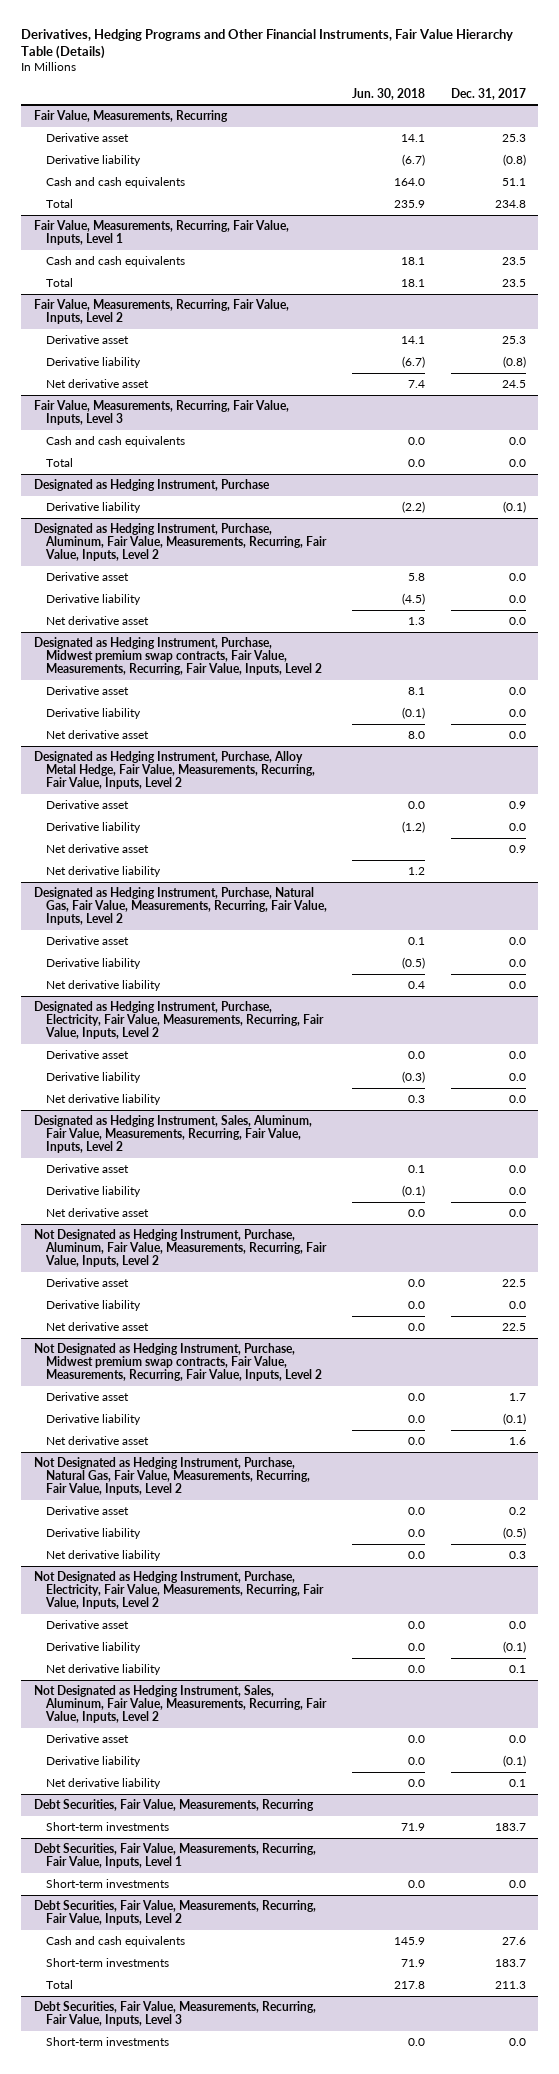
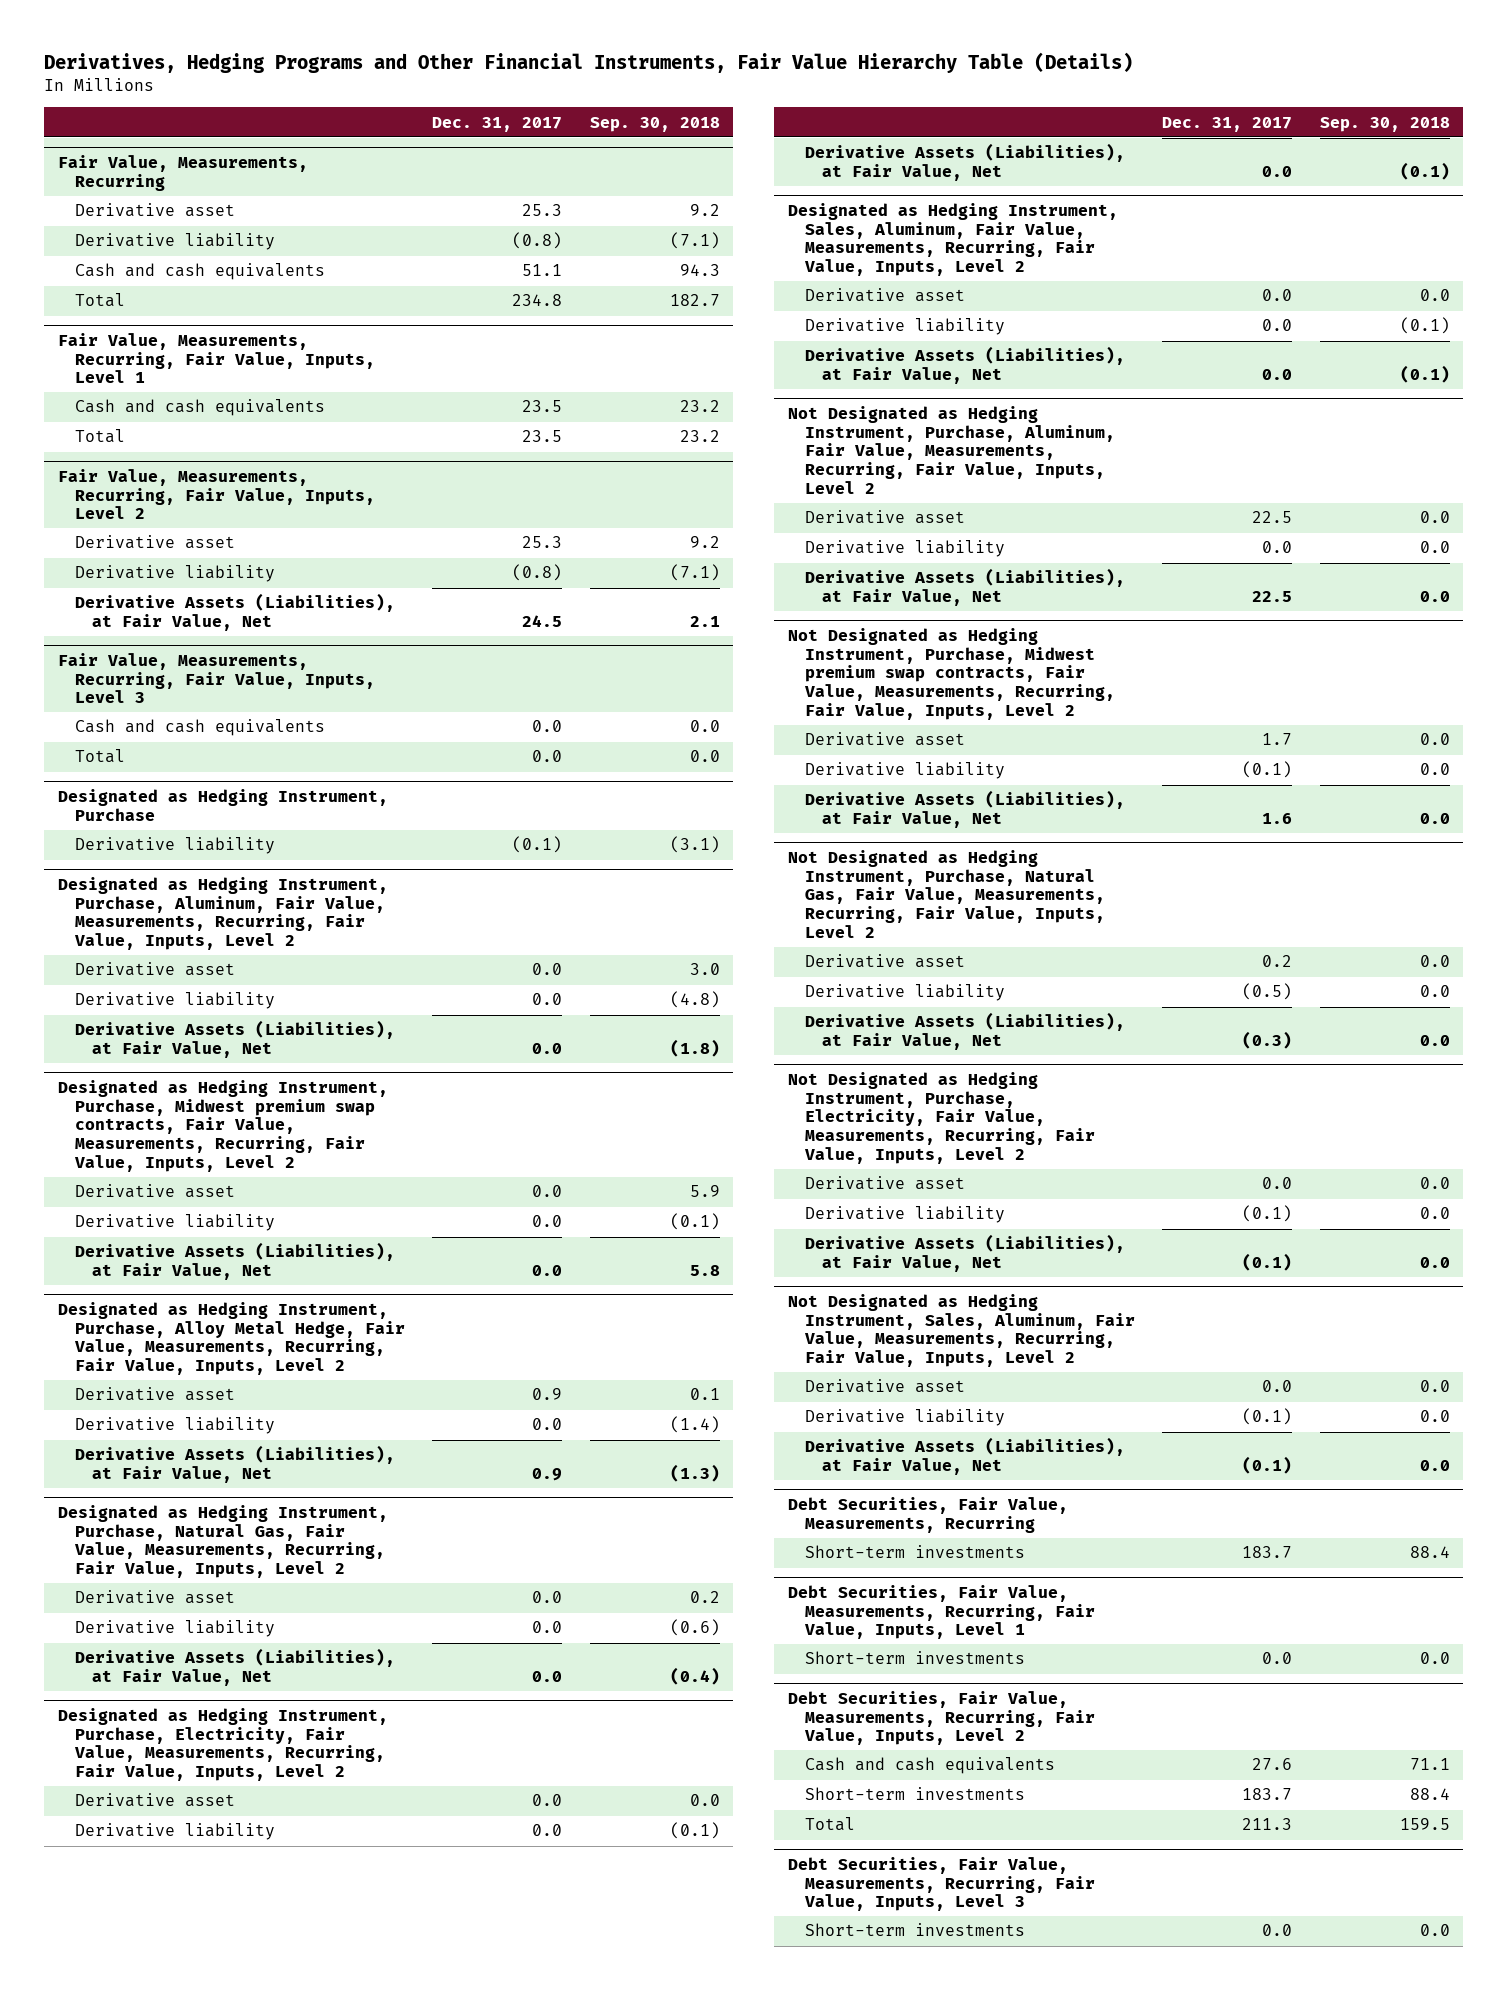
- | Jun. 30, 2018 | Dec. 31, 2017
+ | Dec. 31, 2017 | Sep. 30, 2018
@ Fair Value, Measurements, Recurring, Fair Value, Inputs, Level 2
- Net derivative asset | 7.4 | 24.5
+ Derivative Assets (Liabilities), at Fair Value, Net | 24.5 | 2.1
@ Designated as Hedging Instrument, Purchase, Aluminum, Fair Value, Measurements, Recurring, Fair Value, Inputs, Level 2
- Net derivative asset | 1.3 | 0.0
+ Derivative Assets (Liabilities), at Fair Value, Net | 0.0 | (1.8)
@ Designated as Hedging Instrument, Purchase, Midwest premium swap contracts, Fair Value, Measurements, Recurring, Fair Value, Inputs, Level 2
- Net derivative asset | 8.0 | 0.0
+ Derivative Assets (Liabilities), at Fair Value, Net | 0.0 | 5.8
@ Designated as Hedging Instrument, Purchase, Alloy Metal Hedge, Fair Value, Measurements, Recurring, Fair Value, Inputs, Level 2
- Net derivative asset | | 0.9
- Net derivative liability | 1.2 |
+ Derivative Assets (Liabilities), at Fair Value, Net | 0.9 | (1.3)
@ Designated as Hedging Instrument, Purchase, Natural Gas, Fair Value, Measurements, Recurring, Fair Value, Inputs, Level 2
- Net derivative liability | 0.4 | 0.0
+ Derivative Assets (Liabilities), at Fair Value, Net | 0.0 | (0.4)
@ Designated as Hedging Instrument, Purchase, Electricity, Fair Value, Measurements, Recurring, Fair Value, Inputs, Level 2
- Net derivative liability | 0.3 | 0.0
+ Derivative Assets (Liabilities), at Fair Value, Net | 0.0 | (0.1)
@ Designated as Hedging Instrument, Sales, Aluminum, Fair Value, Measurements, Recurring, Fair Value, Inputs, Level 2
- Net derivative asset | 0.0 | 0.0
+ Derivative Assets (Liabilities), at Fair Value, Net | 0.0 | (0.1)
@ Not Designated as Hedging Instrument, Purchase, Aluminum, Fair Value, Measurements, Recurring, Fair Value, Inputs, Level 2
- Net derivative asset | 0.0 | 22.5
+ Derivative Assets (Liabilities), at Fair Value, Net | 22.5 | 0.0
@ Not Designated as Hedging Instrument, Purchase, Midwest premium swap contracts, Fair Value, Measurements, Recurring, Fair Value, Inputs, Level 2
- Net derivative asset | 0.0 | 1.6
+ Derivative Assets (Liabilities), at Fair Value, Net | 1.6 | 0.0
@ Not Designated as Hedging Instrument, Purchase, Natural Gas, Fair Value, Measurements, Recurring, Fair Value, Inputs, Level 2
- Net derivative liability | 0.0 | 0.3
+ Derivative Assets (Liabilities), at Fair Value, Net | (0.3) | 0.0
@ Not Designated as Hedging Instrument, Purchase, Electricity, Fair Value, Measurements, Recurring, Fair Value, Inputs, Level 2
- Net derivative liability | 0.0 | 0.1
+ Derivative Assets (Liabilities), at Fair Value, Net | (0.1) | 0.0
@ Not Designated as Hedging Instrument, Sales, Aluminum, Fair Value, Measurements, Recurring, Fair Value, Inputs, Level 2
- Net derivative liability | 0.0 | 0.1
+ Derivative Assets (Liabilities), at Fair Value, Net | (0.1) | 0.0

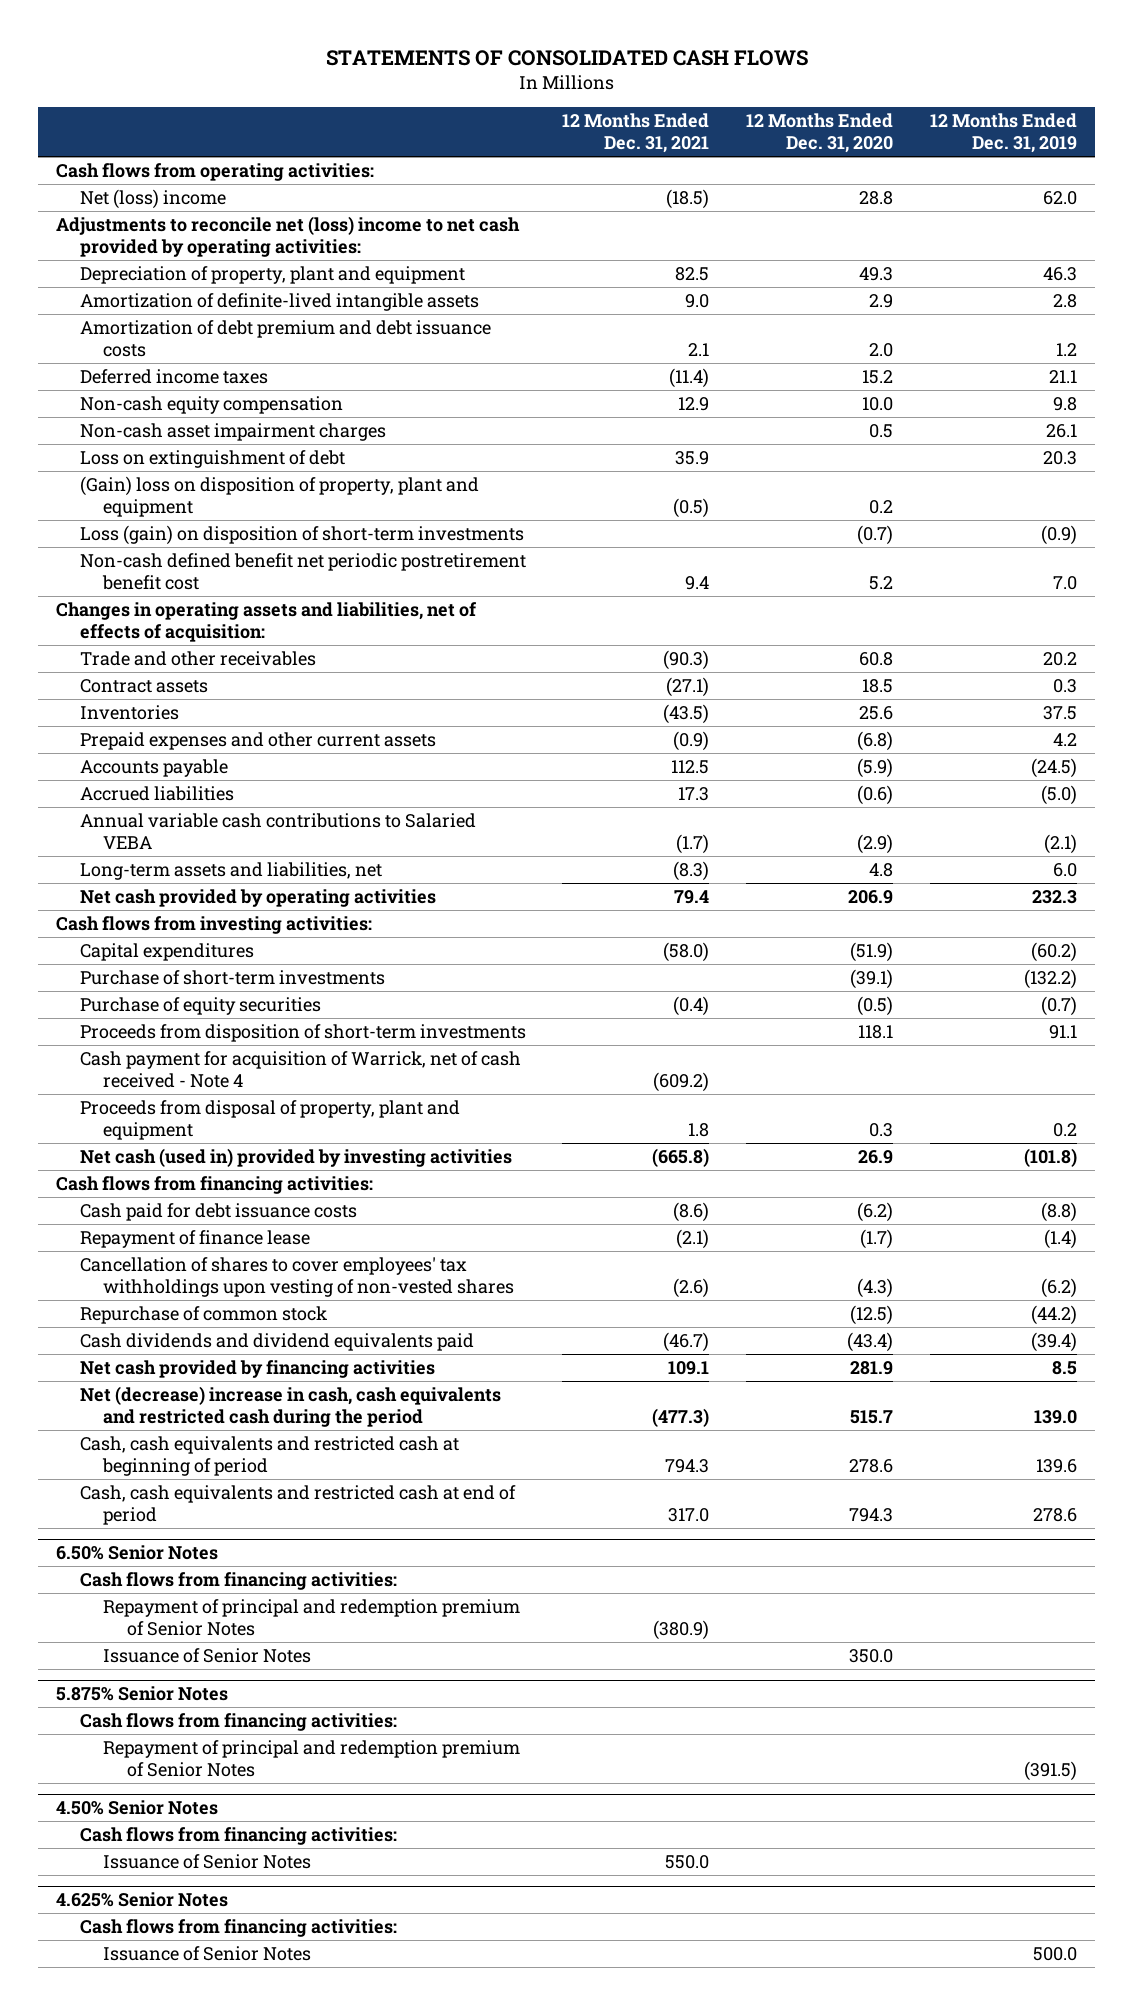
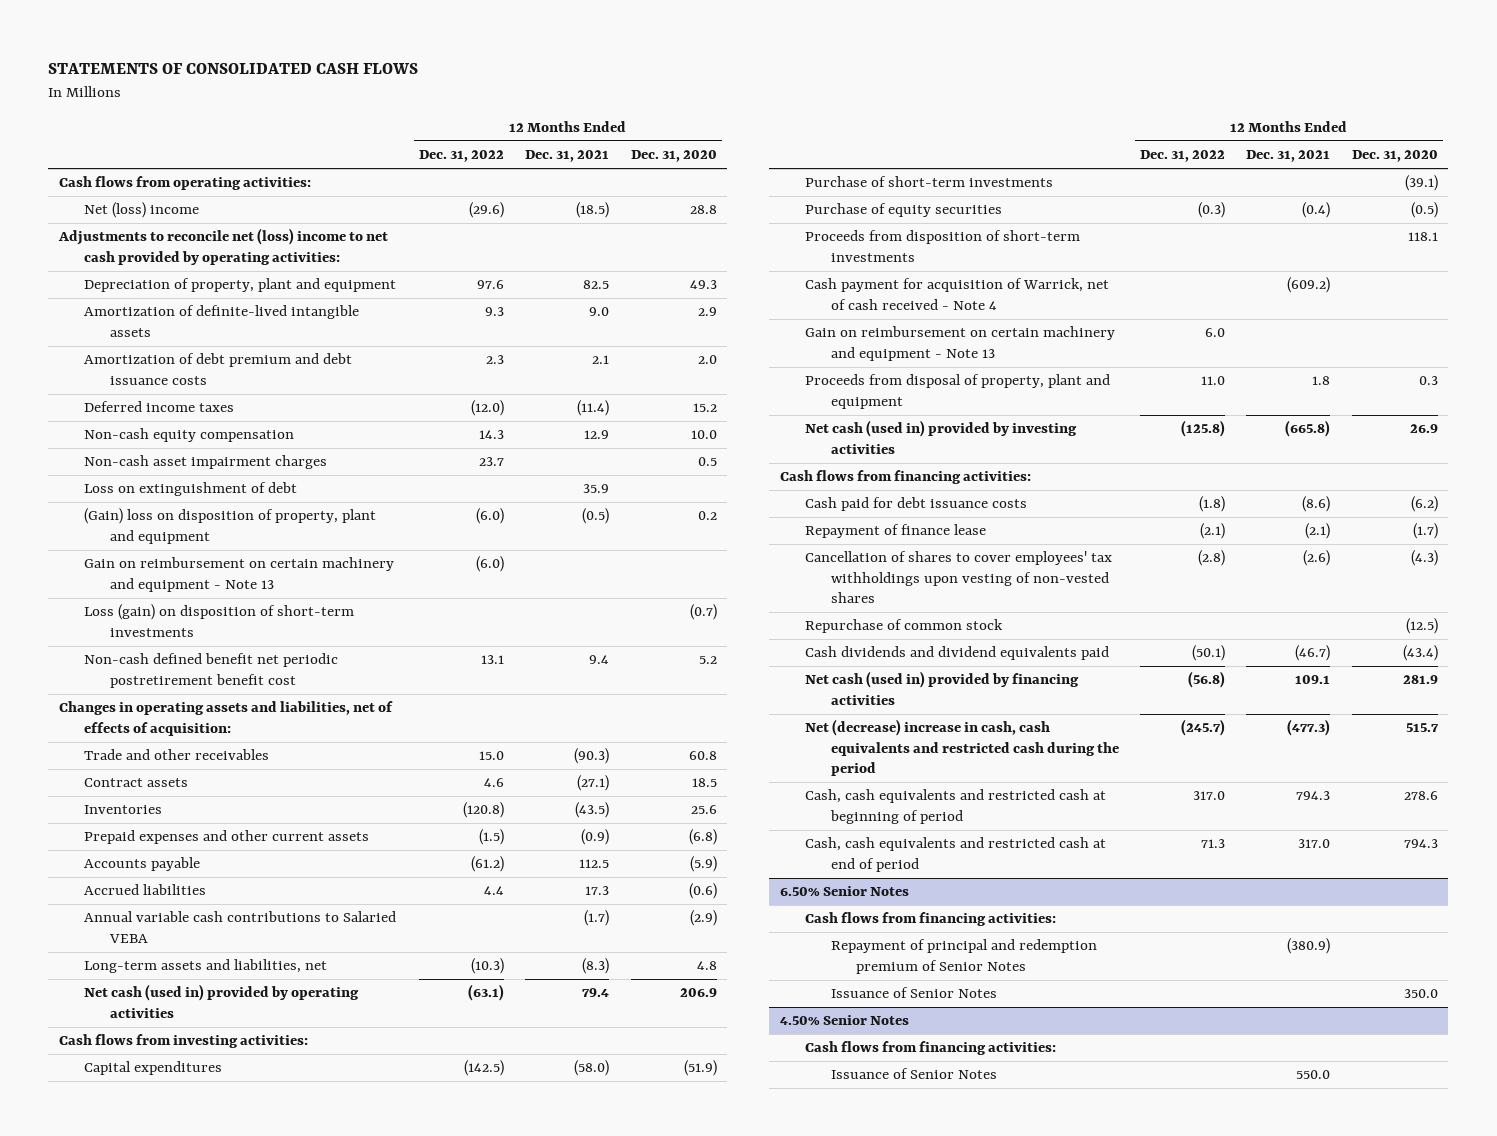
- | 12 Months Ended Dec. 31, 2021 | 12 Months Ended Dec. 31, 2020 | 12 Months Ended Dec. 31, 2019
+ | 12 Months Ended Dec. 31, 2022 | 12 Months Ended Dec. 31, 2021 | 12 Months Ended Dec. 31, 2020
+ Gain on reimbursement on certain machinery and equipment - Note 13 | (6.0) | |
- Net cash provided by operating activities | 79.4 | 206.9 | 232.3
+ Net cash (used in) provided by operating activities | (63.1) | 79.4 | 206.9
+ Gain on reimbursement on certain machinery and equipment - Note 13 | 6.0 | |
- Net cash provided by financing activities | 109.1 | 281.9 | 8.5
+ Net cash (used in) provided by financing activities | (56.8) | 109.1 | 281.9
- 5.875% Senior Notes
- Cash flows from financing activities:
- Repayment of principal and redemption premium of Senior Notes | | | (391.5)
- 4.625% Senior Notes
- Cash flows from financing activities:
- Issuance of Senior Notes | | | 500.0

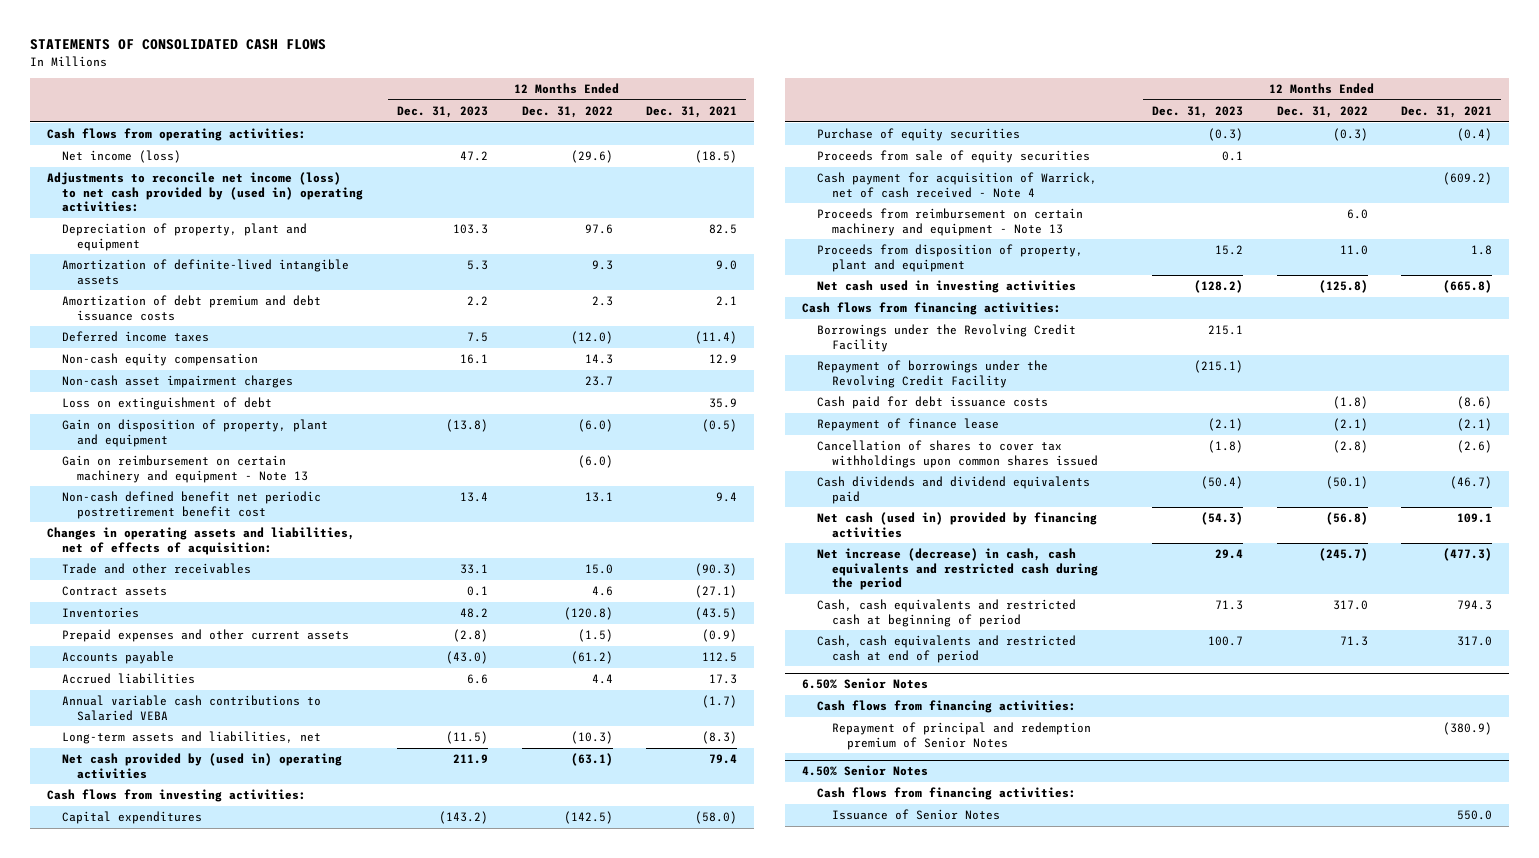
- | 12 Months Ended Dec. 31, 2022 | 12 Months Ended Dec. 31, 2021 | 12 Months Ended Dec. 31, 2020
+ | 12 Months Ended Dec. 31, 2023 | 12 Months Ended Dec. 31, 2022 | 12 Months Ended Dec. 31, 2021
- Net (loss) income | (29.6) | (18.5) | 28.8
- Adjustments to reconcile net (loss) income to net cash provided by operating activities:
+ Net income (loss) | 47.2 | (29.6) | (18.5)
+ Adjustments to reconcile net income (loss) to net cash provided by (used in) operating activities:
- (Gain) loss on disposition of property, plant and equipment | (6.0) | (0.5) | 0.2
+ Gain on disposition of property, plant and equipment | (13.8) | (6.0) | (0.5)
- Loss (gain) on disposition of short-term investments | | | (0.7)
- Net cash (used in) provided by operating activities | (63.1) | 79.4 | 206.9
+ Net cash provided by (used in) operating activities | 211.9 | (63.1) | 79.4
- Purchase of short-term investments | | | (39.1)
- Proceeds from disposition of short-term investments | | | 118.1
+ Proceeds from sale of equity securities | 0.1 | |
- Gain on reimbursement on certain machinery and equipment - Note 13 | 6.0 | |
- Proceeds from disposal of property, plant and equipment | 11.0 | 1.8 | 0.3
- Net cash (used in) provided by investing activities | (125.8) | (665.8) | 26.9
+ Proceeds from reimbursement on certain machinery and equipment - Note 13 | | 6.0 |
+ Proceeds from disposition of property, plant and equipment | 15.2 | 11.0 | 1.8
+ Net cash used in investing activities | (128.2) | (125.8) | (665.8)
+ Borrowings under the Revolving Credit Facility | 215.1 | |
+ Repayment of borrowings under the Revolving Credit Facility | (215.1) | |
- Cancellation of shares to cover employees' tax withholdings upon vesting of non-vested shares | (2.8) | (2.6) | (4.3)
- Repurchase of common stock | | | (12.5)
+ Cancellation of shares to cover tax withholdings upon common shares issued | (1.8) | (2.8) | (2.6)
- Net (decrease) increase in cash, cash equivalents and restricted cash during the period | (245.7) | (477.3) | 515.7
+ Net increase (decrease) in cash, cash equivalents and restricted cash during the period | 29.4 | (245.7) | (477.3)
@ 6.50% Senior Notes
- Issuance of Senior Notes | | | 350.0

